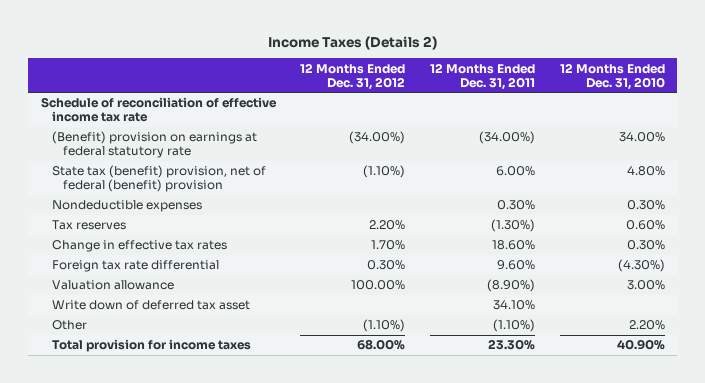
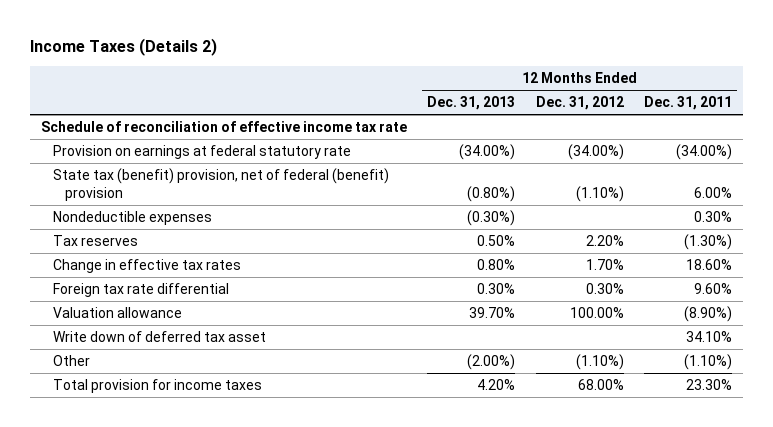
- | 12 Months Ended Dec. 31, 2012 | 12 Months Ended Dec. 31, 2011 | 12 Months Ended Dec. 31, 2010
+ | 12 Months Ended Dec. 31, 2013 | 12 Months Ended Dec. 31, 2012 | 12 Months Ended Dec. 31, 2011
- (Benefit) provision on earnings at federal statutory rate | (34.00%) | (34.00%) | 34.00%
+ Provision on earnings at federal statutory rate | (34.00%) | (34.00%) | (34.00%)

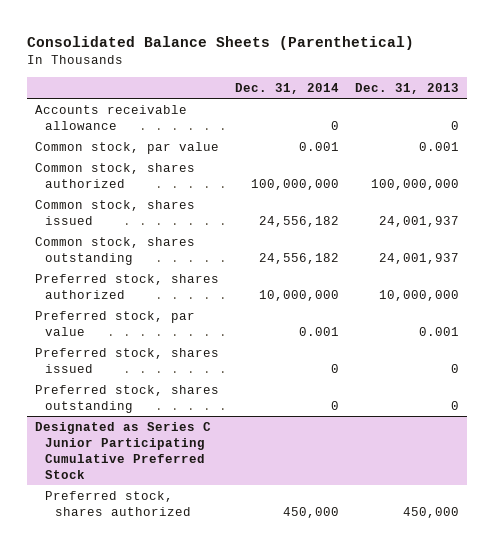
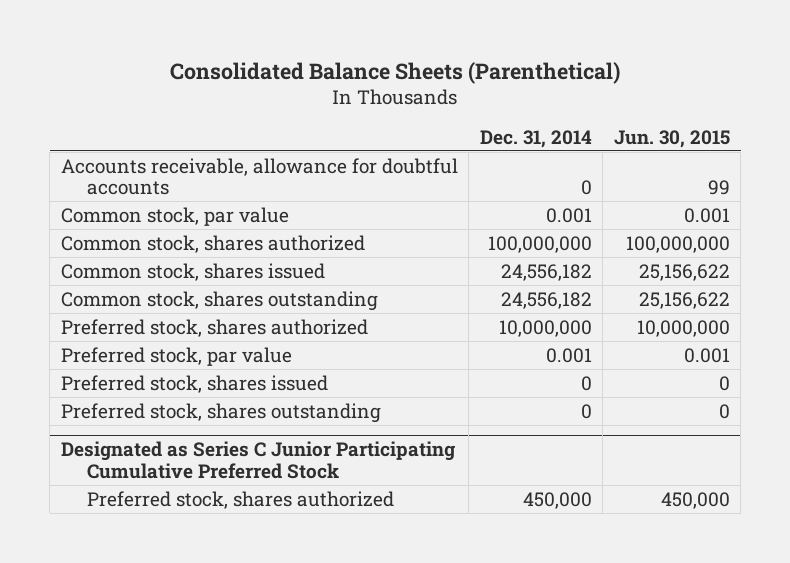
- | Dec. 31, 2014 | Dec. 31, 2013
+ | Dec. 31, 2014 | Jun. 30, 2015
- Accounts receivable allowance | 0 | 0
+ Accounts receivable, allowance for doubtful accounts | 0 | 99

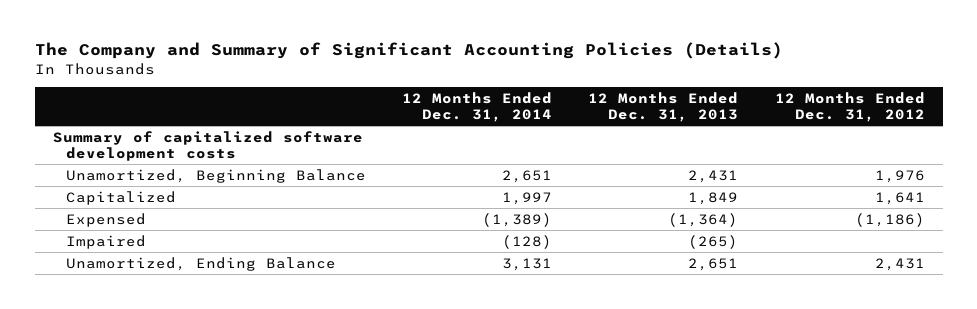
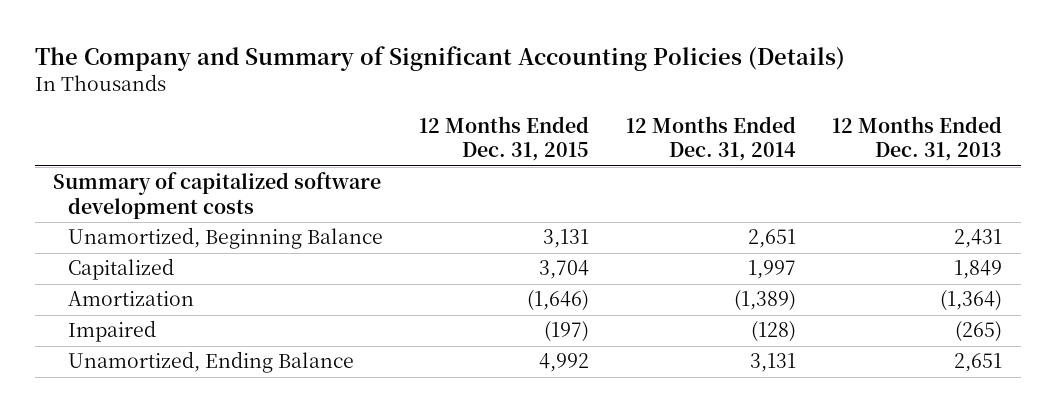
- | 12 Months Ended Dec. 31, 2014 | 12 Months Ended Dec. 31, 2013 | 12 Months Ended Dec. 31, 2012
+ | 12 Months Ended Dec. 31, 2015 | 12 Months Ended Dec. 31, 2014 | 12 Months Ended Dec. 31, 2013
- Expensed | (1,389) | (1,364) | (1,186)
+ Amortization | (1,646) | (1,389) | (1,364)

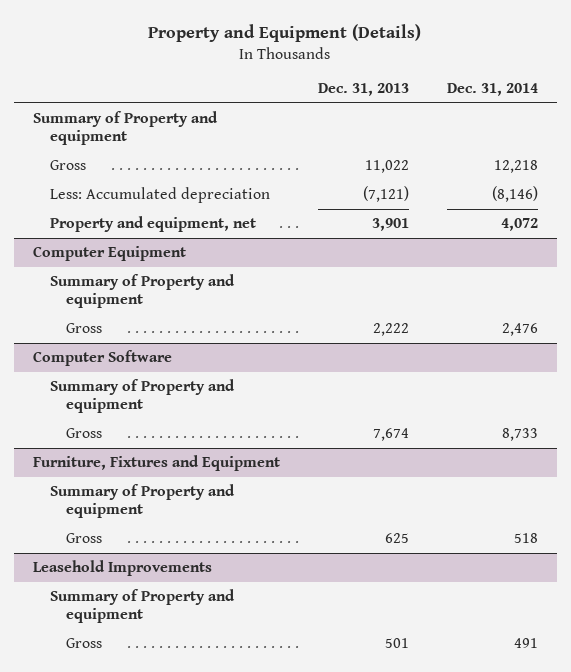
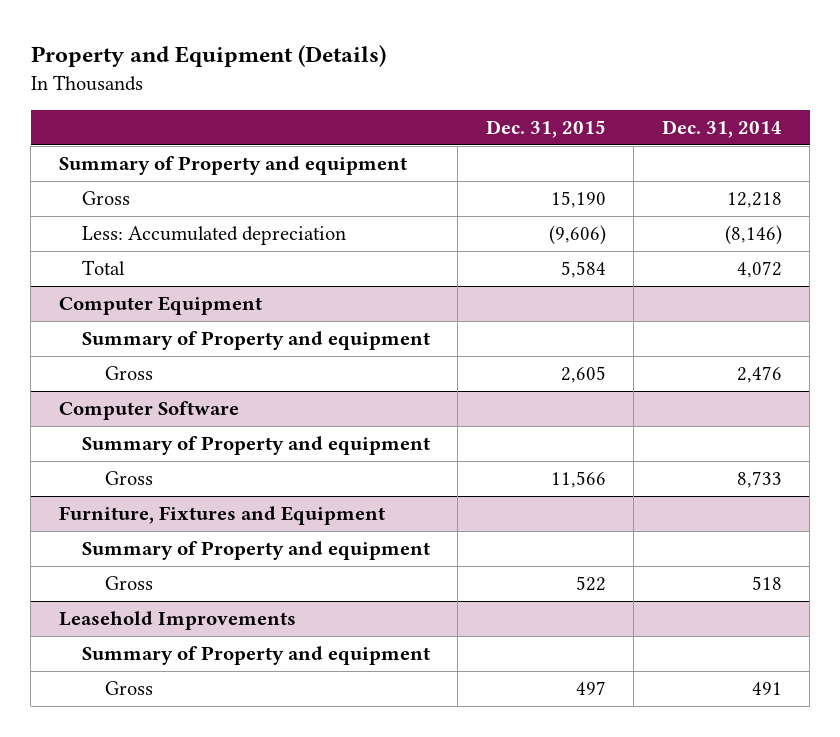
- | Dec. 31, 2013 | Dec. 31, 2014
+ | Dec. 31, 2015 | Dec. 31, 2014
- Property and equipment, net | 3,901 | 4,072
+ Total | 5,584 | 4,072

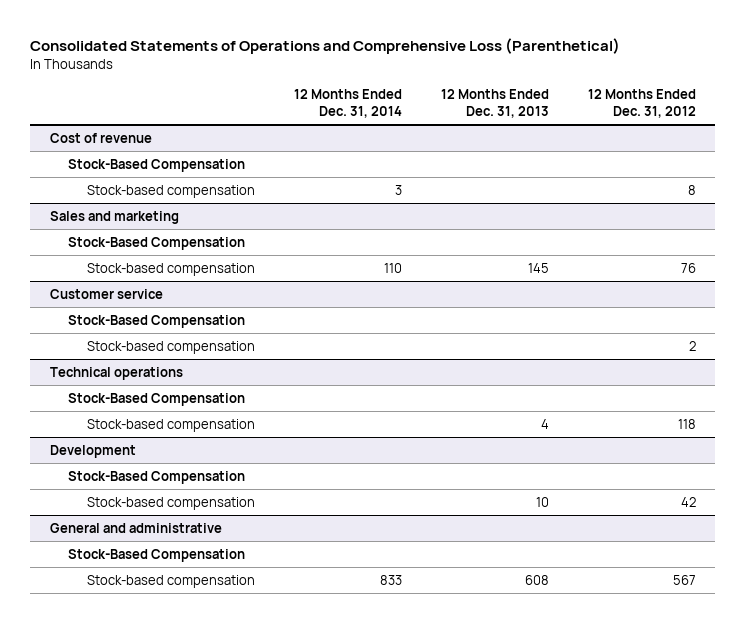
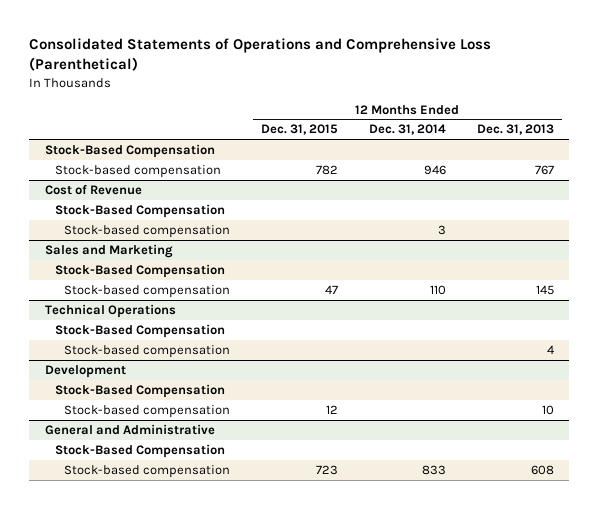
- | 12 Months Ended Dec. 31, 2014 | 12 Months Ended Dec. 31, 2013 | 12 Months Ended Dec. 31, 2012
+ | 12 Months Ended Dec. 31, 2015 | 12 Months Ended Dec. 31, 2014 | 12 Months Ended Dec. 31, 2013
- Cost of revenue
+ Stock-based compensation | 782 | 946 | 767
+ Cost of Revenue
+ Stock-Based Compensation
- Sales and marketing
+ Sales and Marketing
- Customer service
- Stock-Based Compensation
- Stock-based compensation | | | 2
- Technical operations
+ Technical Operations
- General and administrative
+ General and Administrative

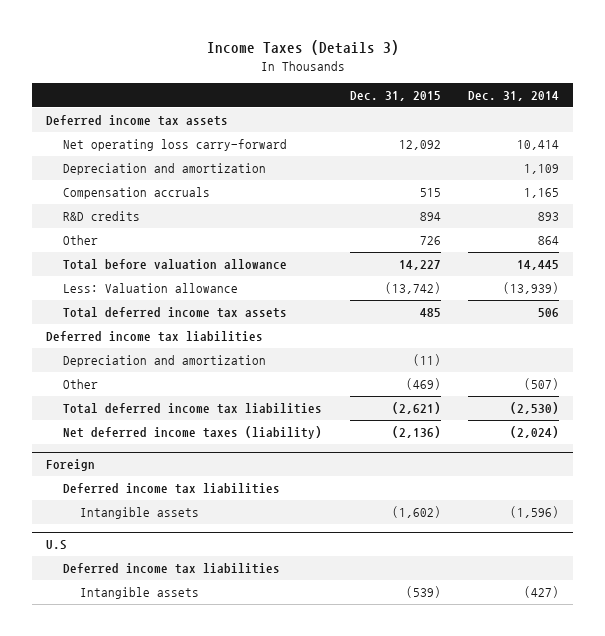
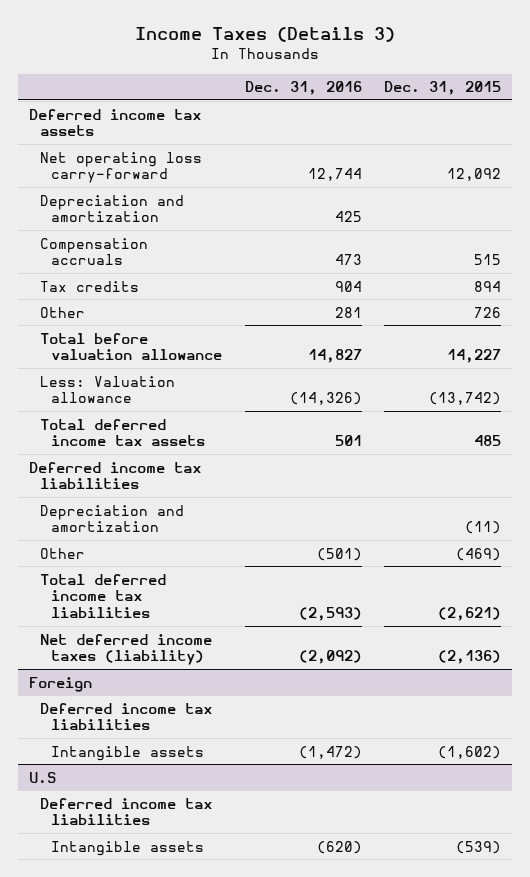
- | Dec. 31, 2015 | Dec. 31, 2014
+ | Dec. 31, 2016 | Dec. 31, 2015
- R&D credits | 894 | 893
+ Tax credits | 904 | 894

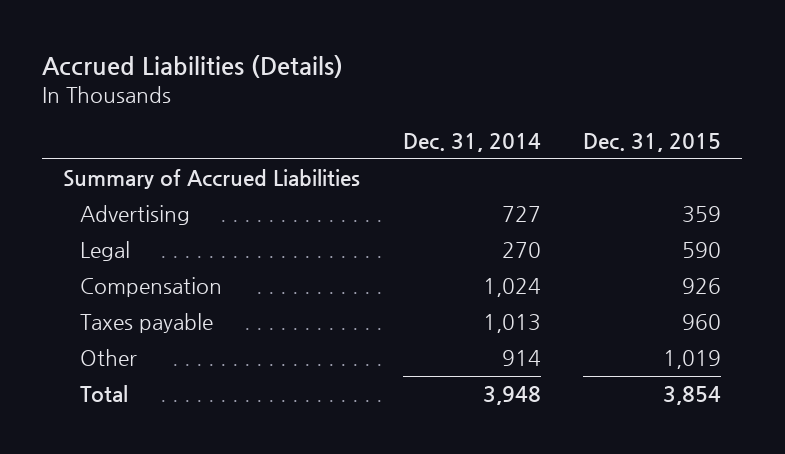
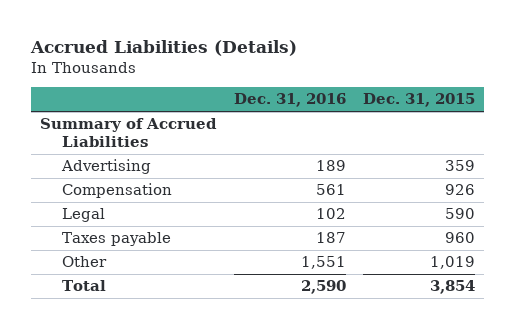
- | Dec. 31, 2014 | Dec. 31, 2015
+ | Dec. 31, 2016 | Dec. 31, 2015
moved down: Legal | 102 | 590

